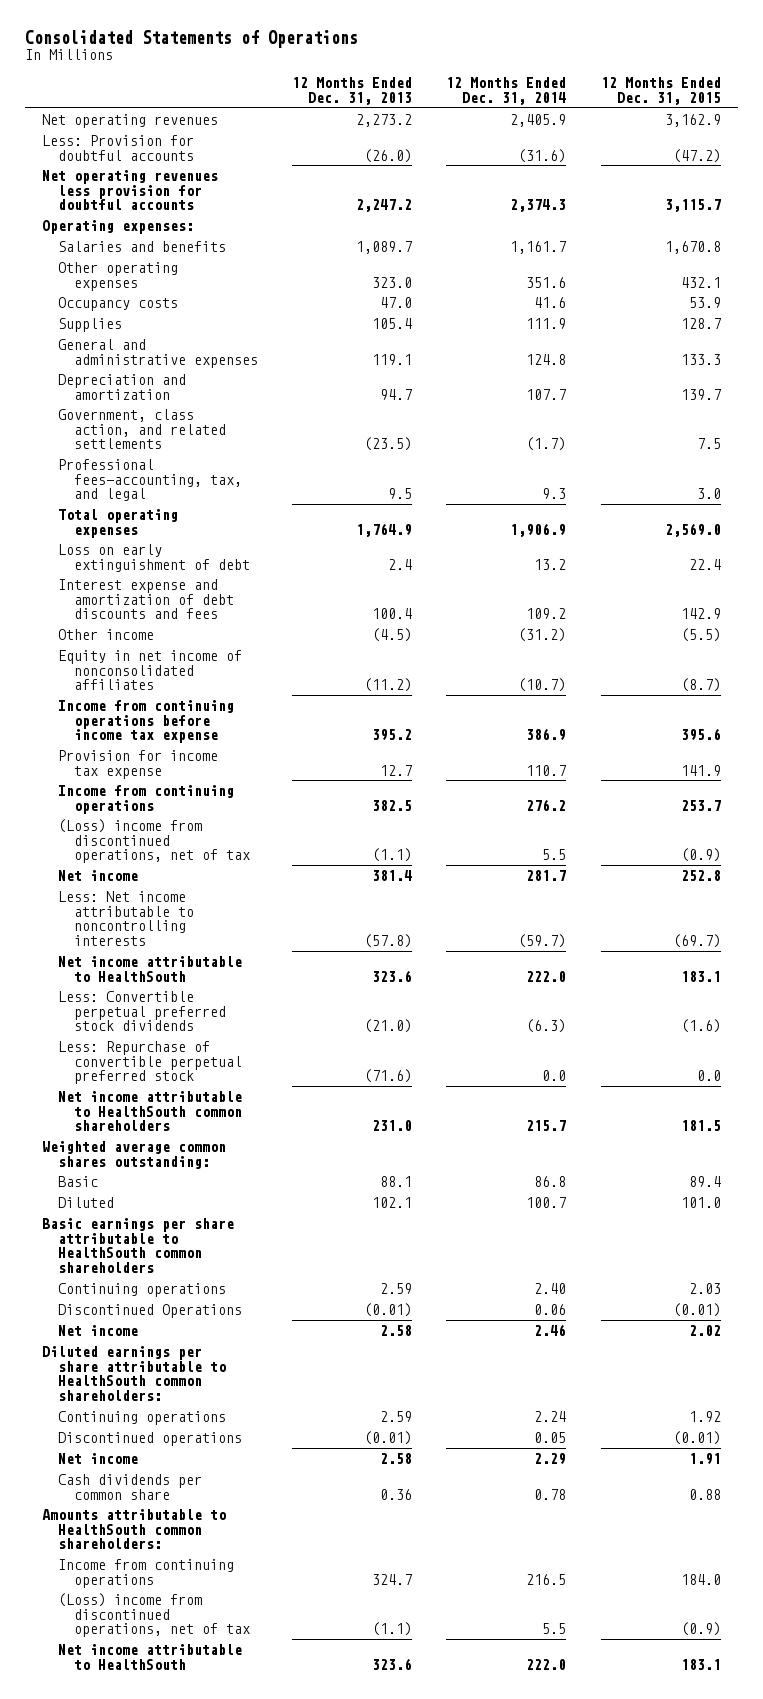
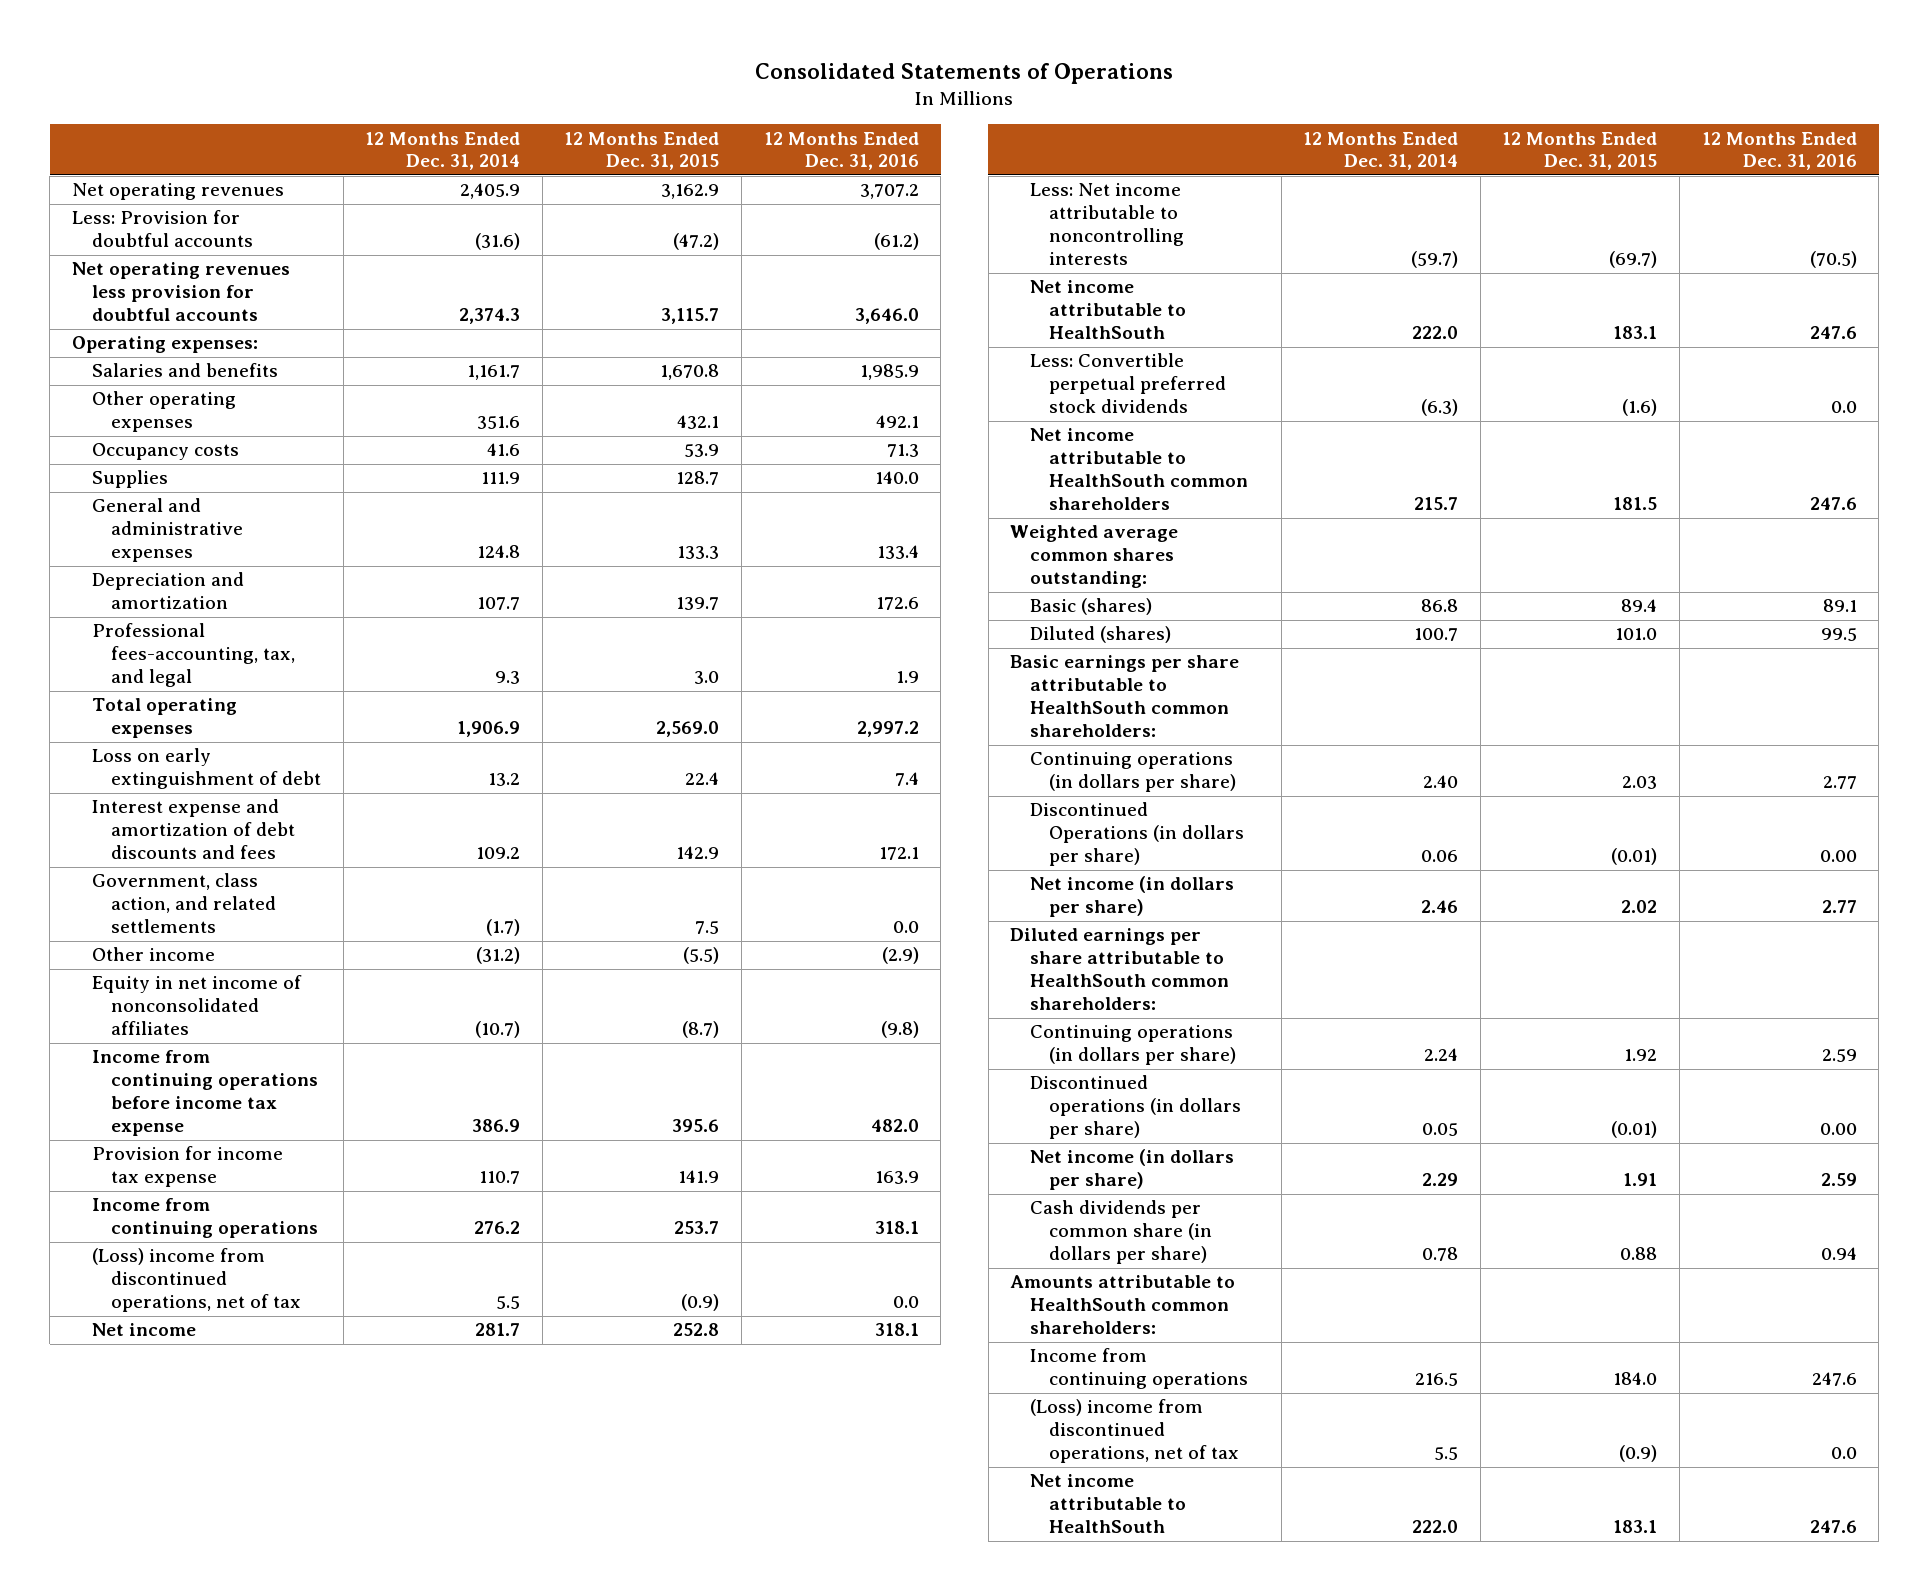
- | 12 Months Ended Dec. 31, 2013 | 12 Months Ended Dec. 31, 2014 | 12 Months Ended Dec. 31, 2015
+ | 12 Months Ended Dec. 31, 2014 | 12 Months Ended Dec. 31, 2015 | 12 Months Ended Dec. 31, 2016
moved down: Government, class action, and related settlements | (1.7) | 7.5 | 0.0
- Less: Repurchase of convertible perpetual preferred stock | (71.6) | 0.0 | 0.0
- Basic | 88.1 | 86.8 | 89.4
- Diluted | 102.1 | 100.7 | 101.0
- Basic earnings per share attributable to HealthSouth common shareholders
- Continuing operations | 2.59 | 2.40 | 2.03
- Discontinued Operations | (0.01) | 0.06 | (0.01)
- Net income | 2.58 | 2.46 | 2.02
+ Basic (shares) | 86.8 | 89.4 | 89.1
+ Diluted (shares) | 100.7 | 101.0 | 99.5
+ Basic earnings per share attributable to HealthSouth common shareholders:
+ Continuing operations (in dollars per share) | 2.40 | 2.03 | 2.77
+ Discontinued Operations (in dollars per share) | 0.06 | (0.01) | 0.00
+ Net income (in dollars per share) | 2.46 | 2.02 | 2.77
- Continuing operations | 2.59 | 2.24 | 1.92
- Discontinued operations | (0.01) | 0.05 | (0.01)
- Net income | 2.58 | 2.29 | 1.91
- Cash dividends per common share | 0.36 | 0.78 | 0.88
+ Continuing operations (in dollars per share) | 2.24 | 1.92 | 2.59
+ Discontinued operations (in dollars per share) | 0.05 | (0.01) | 0.00
+ Net income (in dollars per share) | 2.29 | 1.91 | 2.59
+ Cash dividends per common share (in dollars per share) | 0.78 | 0.88 | 0.94

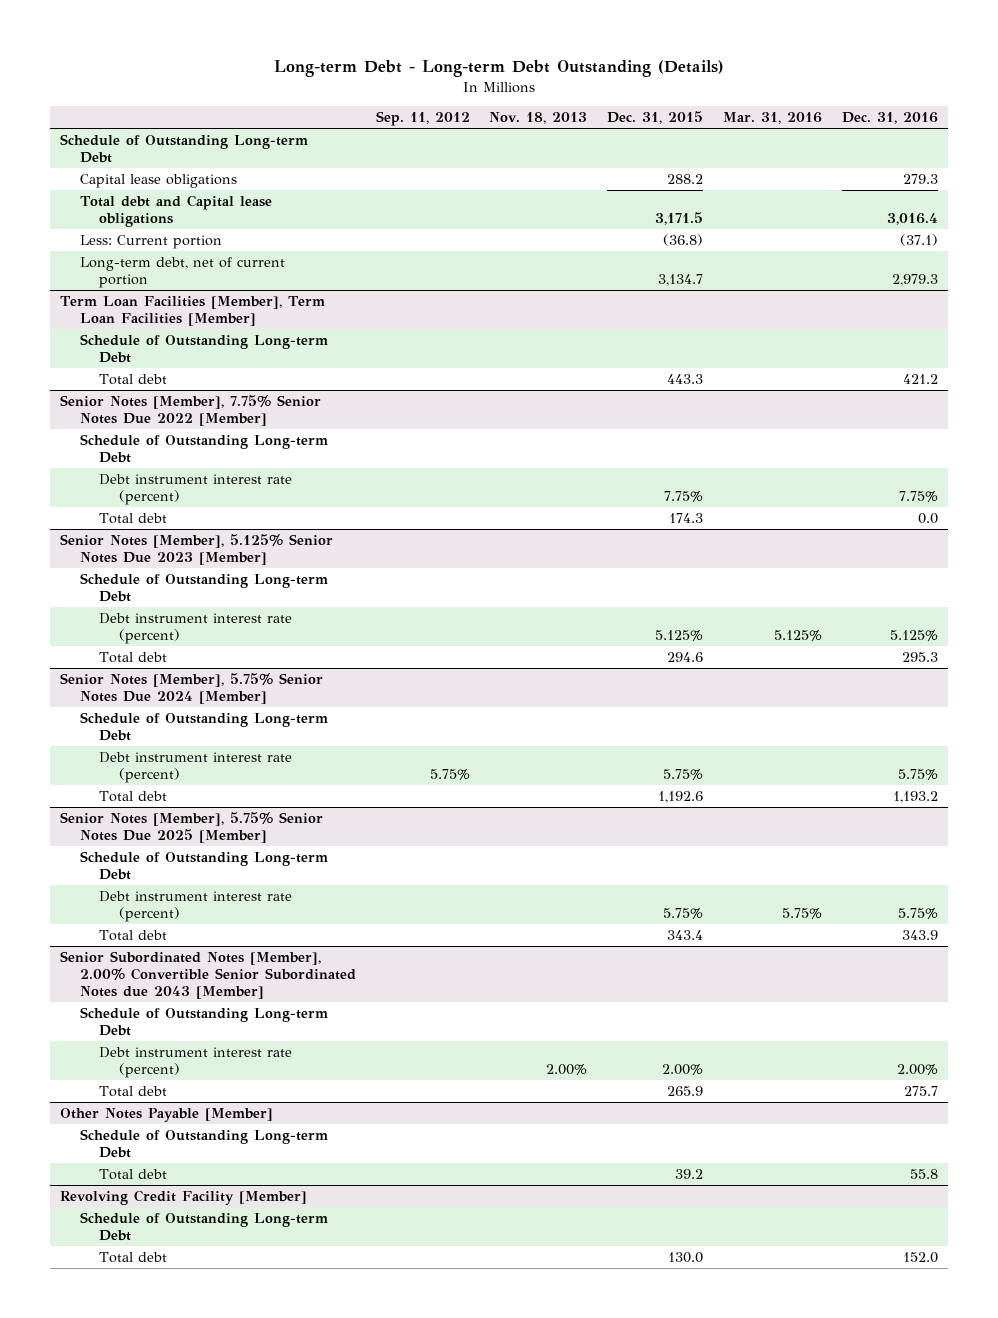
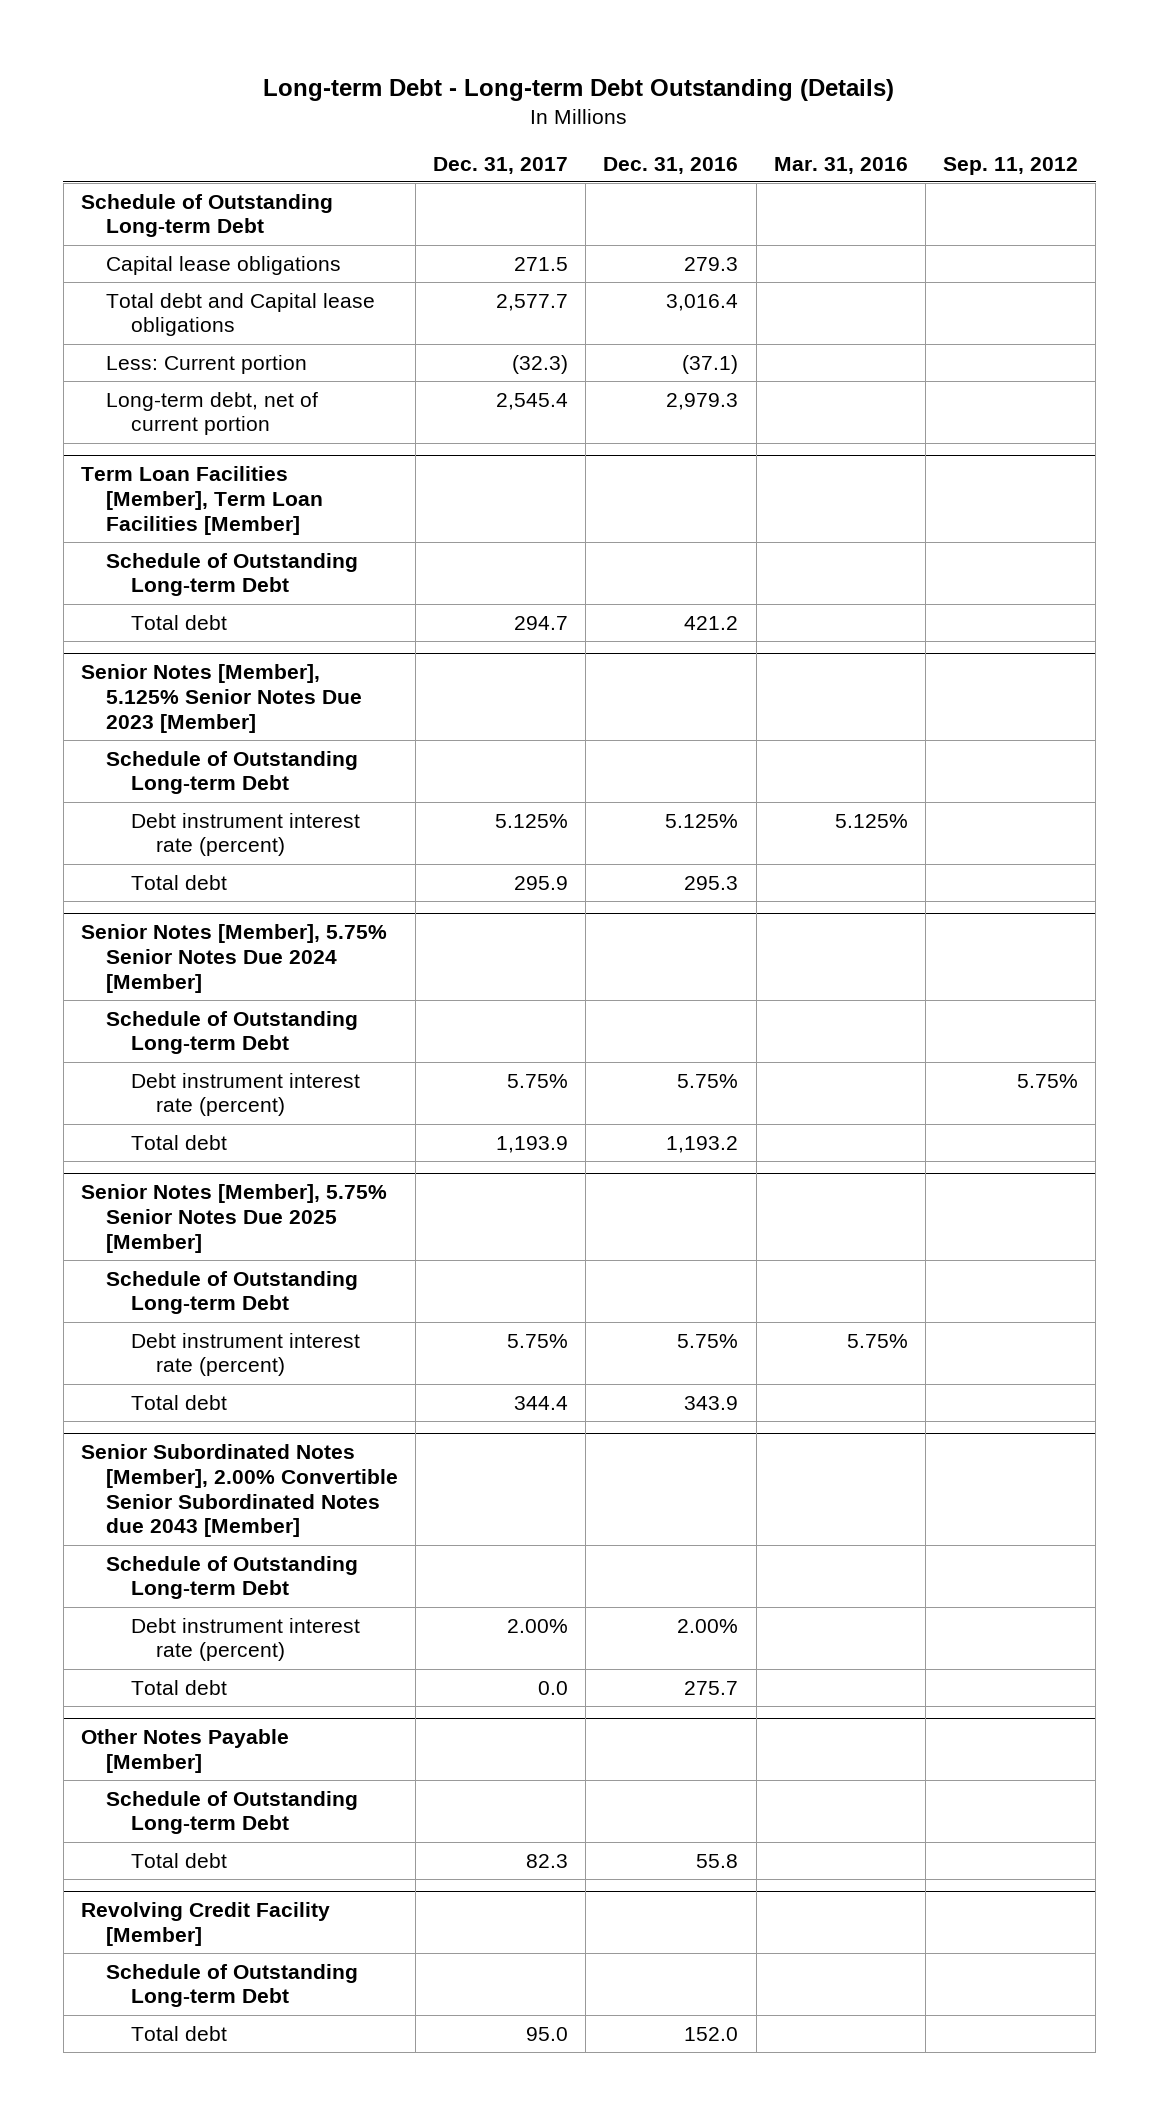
- | Sep. 11, 2012 | Nov. 18, 2013 | Dec. 31, 2015 | Mar. 31, 2016 | Dec. 31, 2016
+ | Dec. 31, 2017 | Dec. 31, 2016 | Mar. 31, 2016 | Sep. 11, 2012
- Senior Notes [Member], 7.75% Senior Notes Due 2022 [Member]
- Schedule of Outstanding Long-term Debt
- Debt instrument interest rate (percent) | | | 7.75% | | 7.75%
- Total debt | | | 174.3 | | 0.0

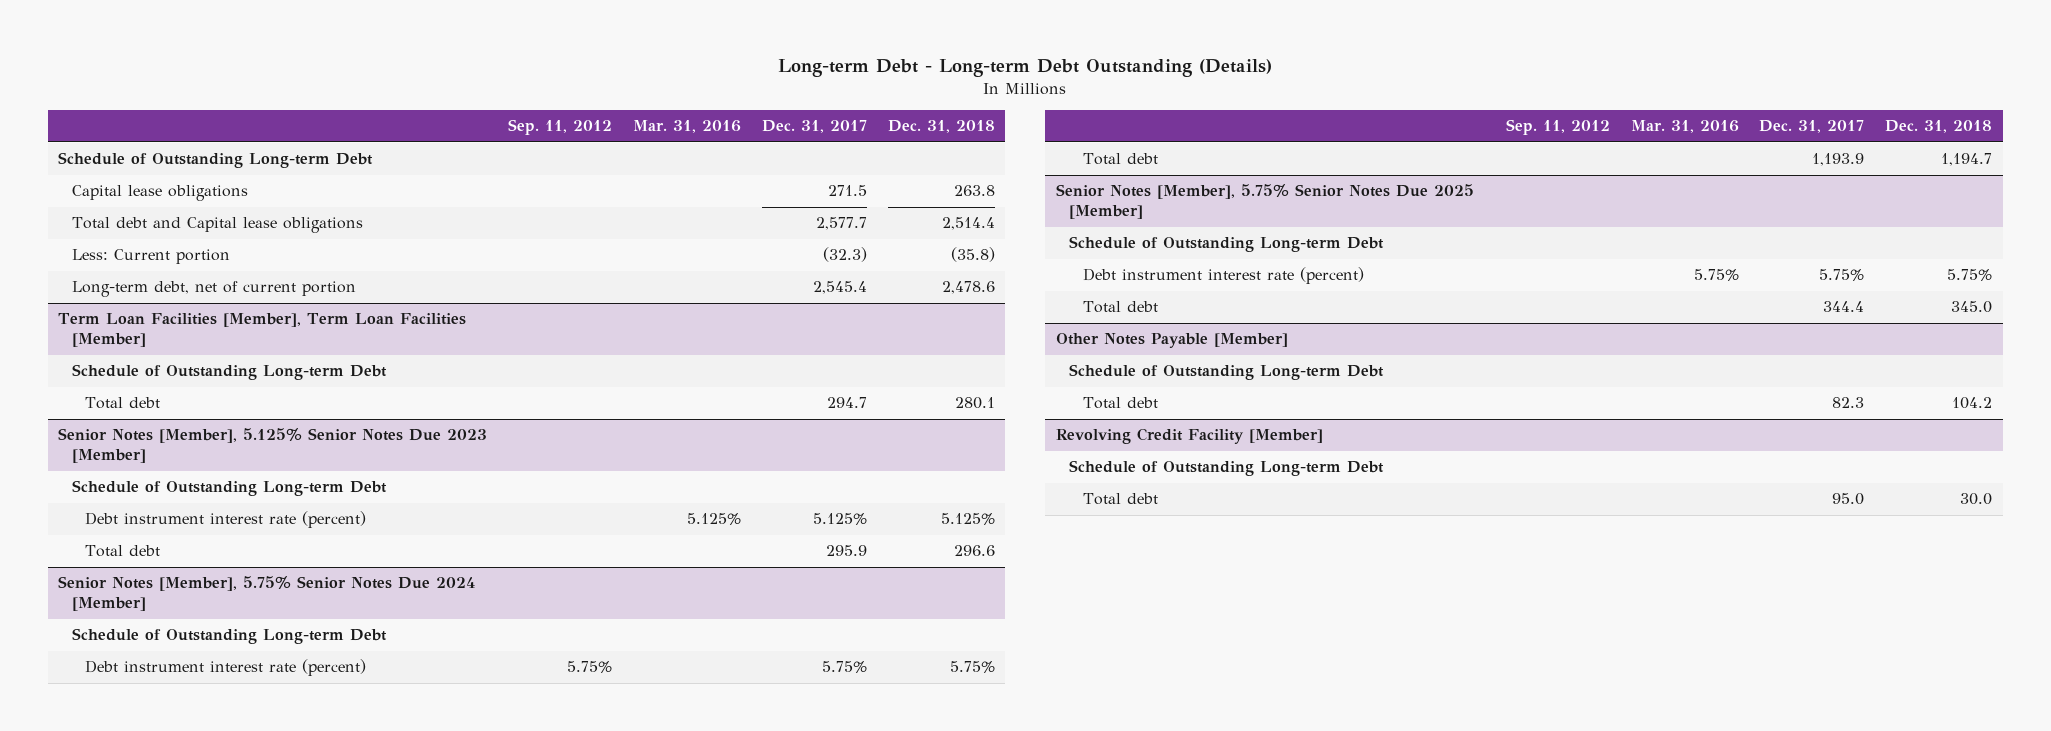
- | Dec. 31, 2017 | Dec. 31, 2016 | Mar. 31, 2016 | Sep. 11, 2012
+ | Sep. 11, 2012 | Mar. 31, 2016 | Dec. 31, 2017 | Dec. 31, 2018
- Senior Subordinated Notes [Member], 2.00% Convertible Senior Subordinated Notes due 2043 [Member]
- Schedule of Outstanding Long-term Debt
- Debt instrument interest rate (percent) | 2.00% | 2.00% | |
- Total debt | 0.0 | 275.7 | |

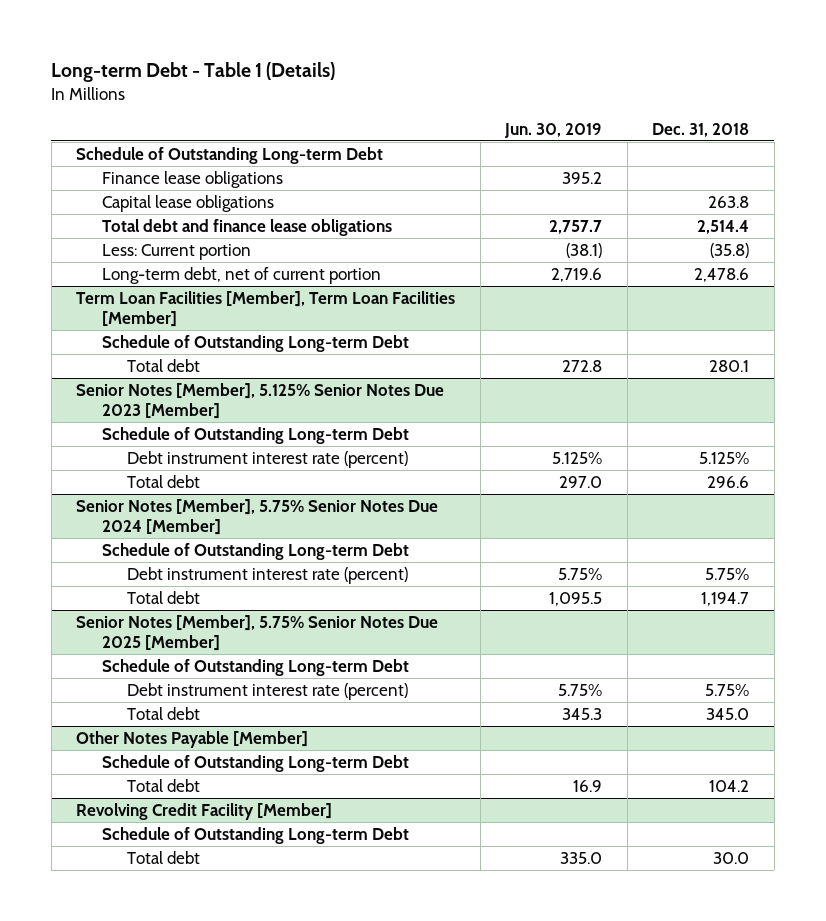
- Long-term Debt - Long-term Debt Outstanding (Details)
+ Long-term Debt - Table 1 (Details)
- | Sep. 11, 2012 | Mar. 31, 2016 | Dec. 31, 2017 | Dec. 31, 2018
+ | Jun. 30, 2019 | Dec. 31, 2018
+ Finance lease obligations | 395.2 |
- Total debt and Capital lease obligations | | | 2,577.7 | 2,514.4
+ Total debt and finance lease obligations | 2,757.7 | 2,514.4

